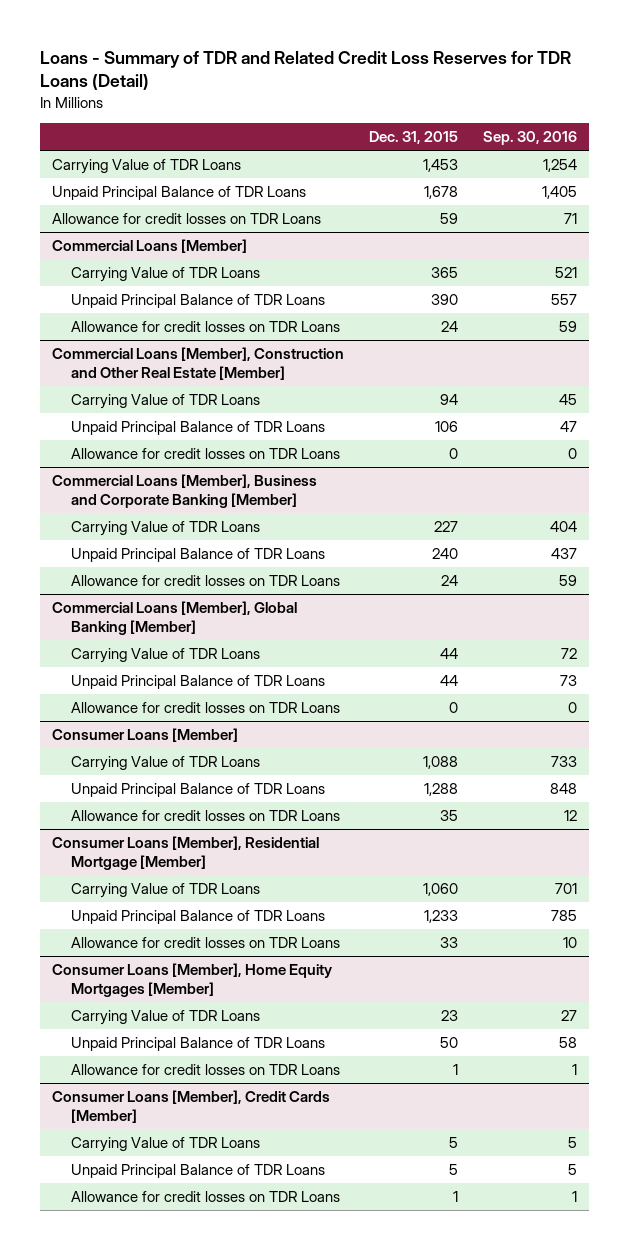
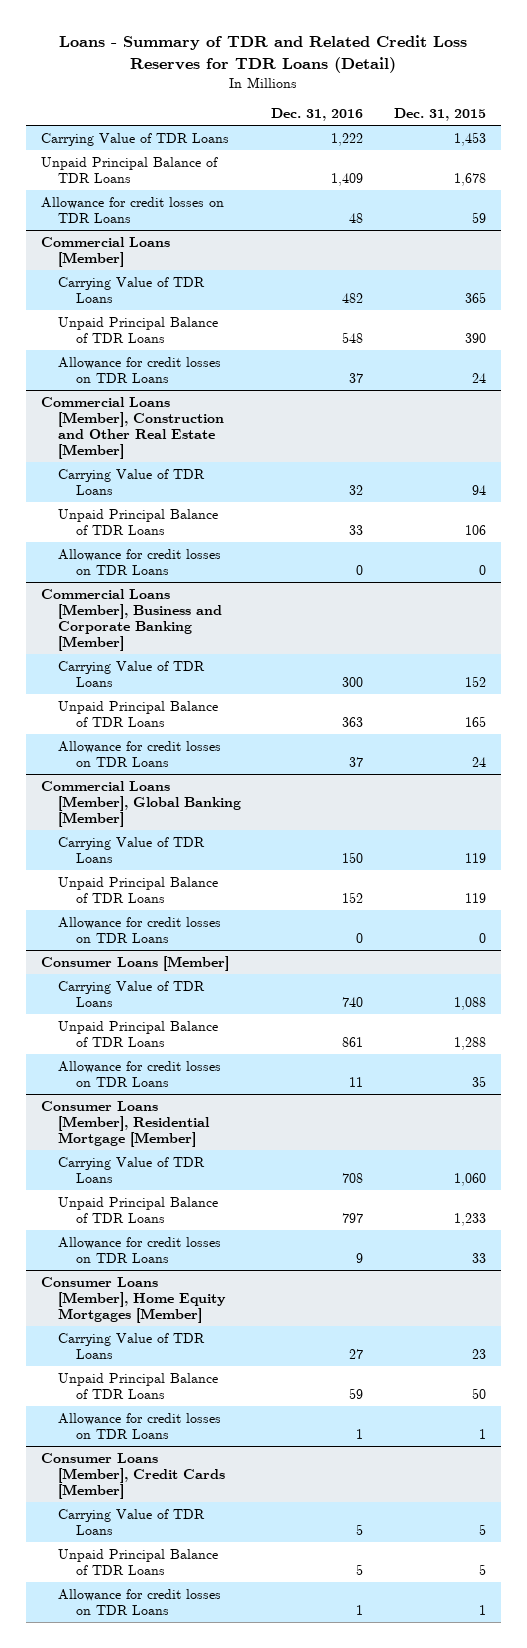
- | Dec. 31, 2015 | Sep. 30, 2016
+ | Dec. 31, 2016 | Dec. 31, 2015
@ Commercial Loans [Member], Business and Corporate Banking [Member]
- Carrying Value of TDR Loans | 227 | 404
- Unpaid Principal Balance of TDR Loans | 240 | 437
+ Carrying Value of TDR Loans | 300 | 152
+ Unpaid Principal Balance of TDR Loans | 363 | 165
@ Commercial Loans [Member], Global Banking [Member]
- Carrying Value of TDR Loans | 44 | 72
- Unpaid Principal Balance of TDR Loans | 44 | 73
+ Carrying Value of TDR Loans | 150 | 119
+ Unpaid Principal Balance of TDR Loans | 152 | 119

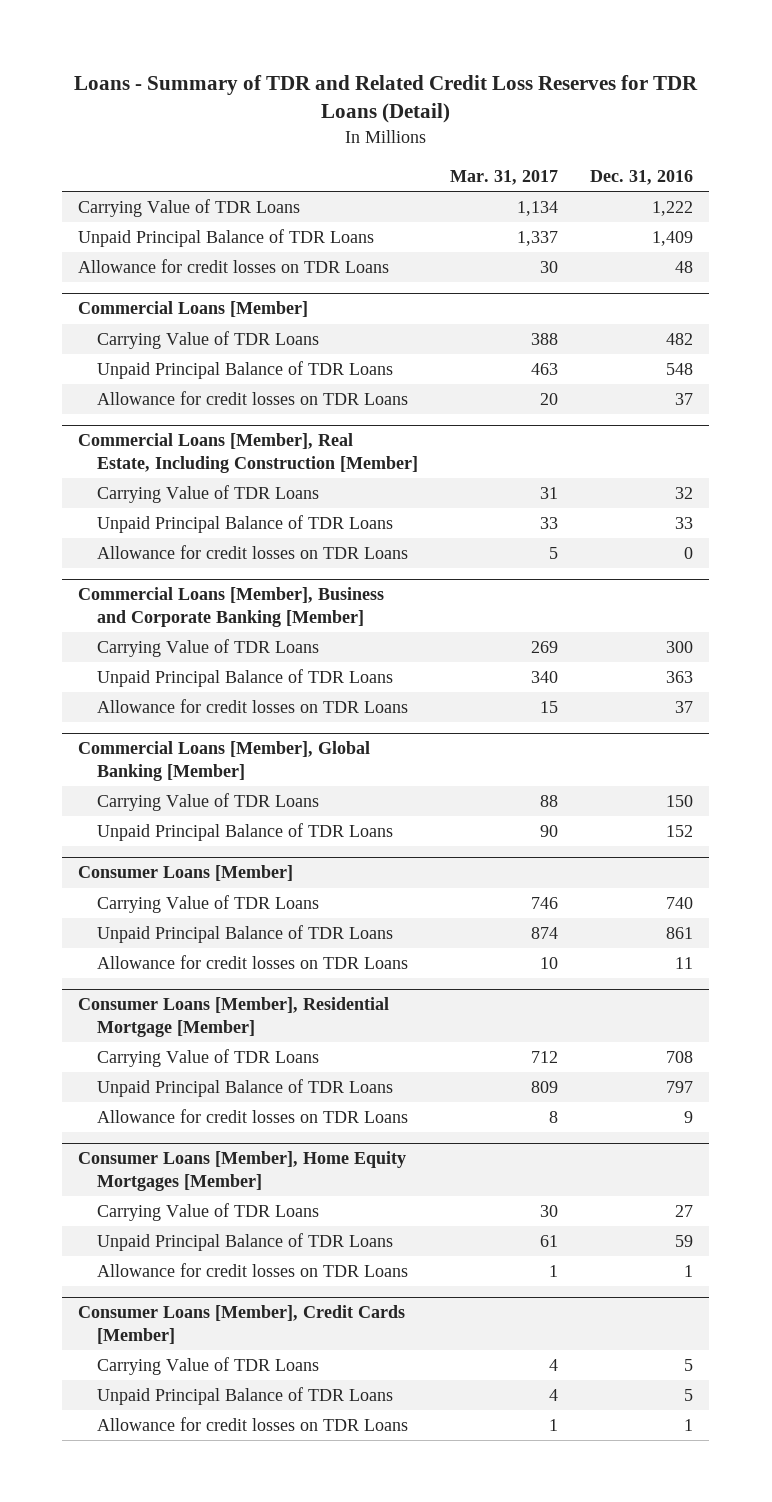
- | Dec. 31, 2016 | Dec. 31, 2015
+ | Mar. 31, 2017 | Dec. 31, 2016
- Commercial Loans [Member], Construction and Other Real Estate [Member]
+ Commercial Loans [Member], Real Estate, Including Construction [Member]
@ Commercial Loans [Member], Global Banking [Member]
- Allowance for credit losses on TDR Loans | 0 | 0

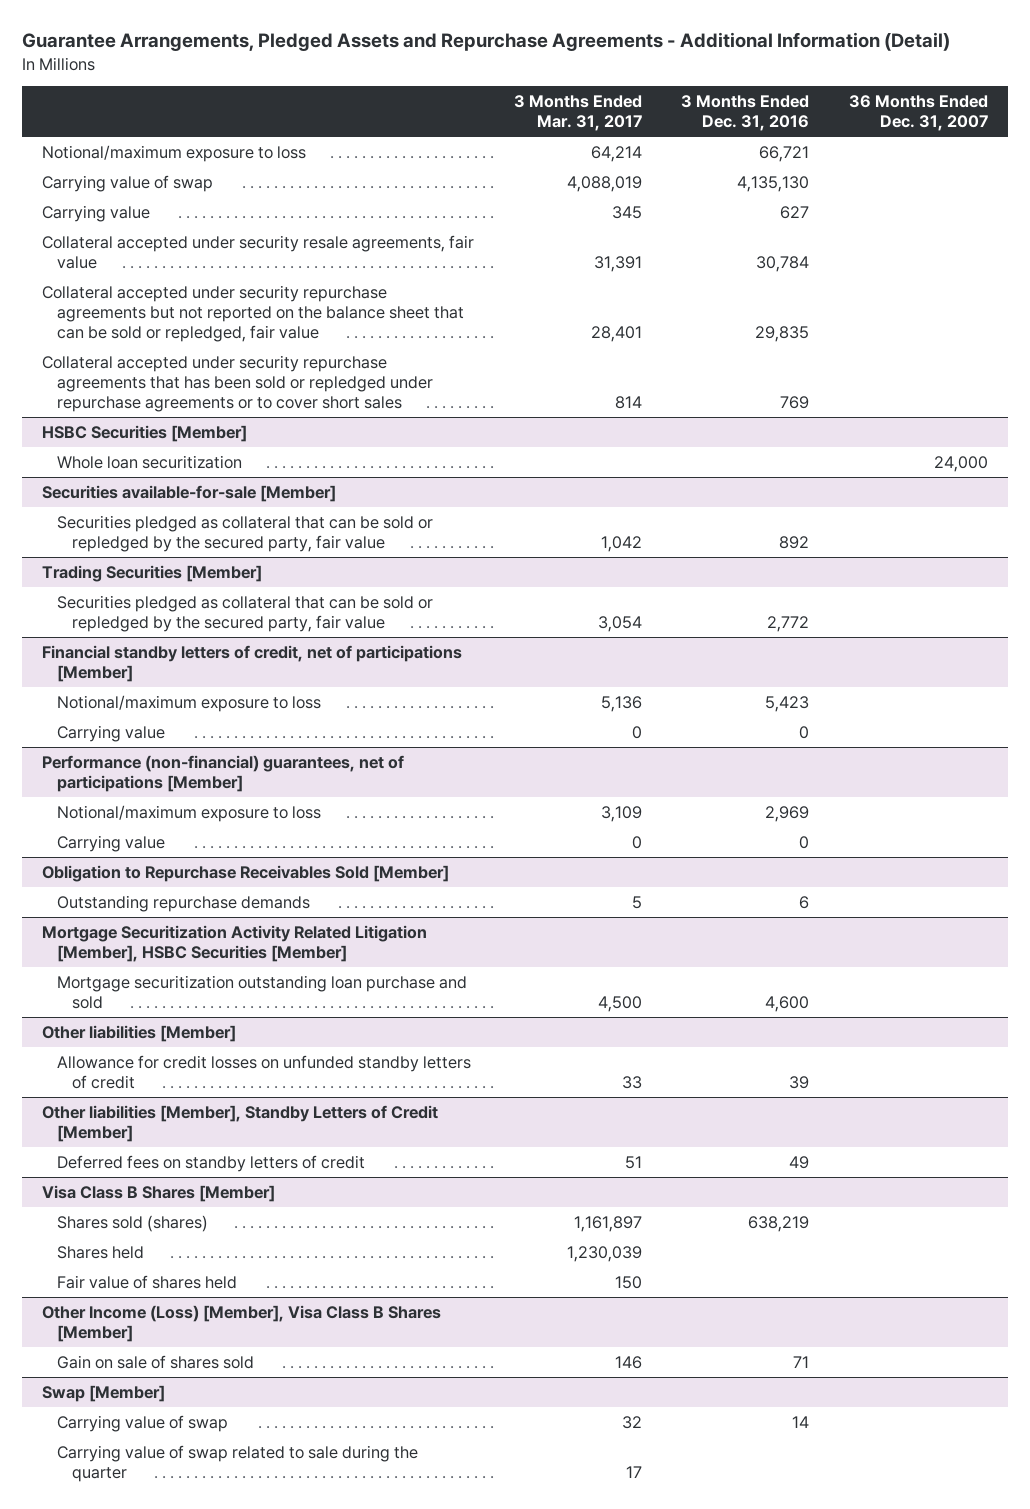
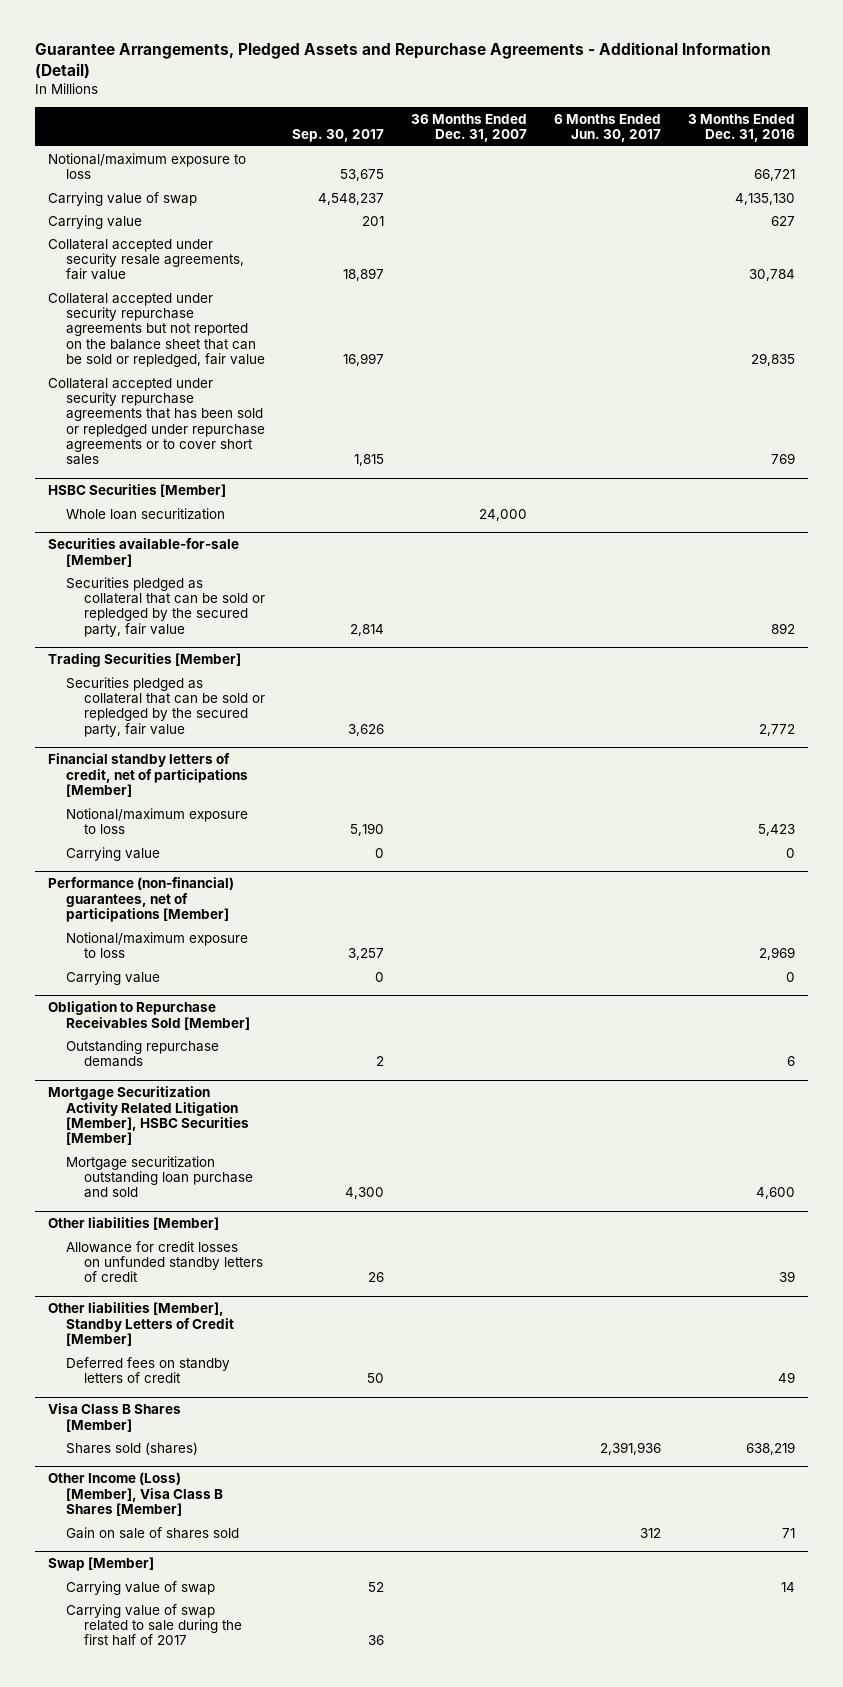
- | 3 Months Ended Mar. 31, 2017 | 3 Months Ended Dec. 31, 2016 | 36 Months Ended Dec. 31, 2007
+ | Sep. 30, 2017 | 36 Months Ended Dec. 31, 2007 | 6 Months Ended Jun. 30, 2017 | 3 Months Ended Dec. 31, 2016
@ Visa Class B Shares [Member]
- Shares held | 1,230,039 | |
- Fair value of shares held | 150 | |
@ Swap [Member]
- Carrying value of swap related to sale during the quarter | 17 | |
+ Carrying value of swap related to sale during the first half of 2017 | 36 | | |

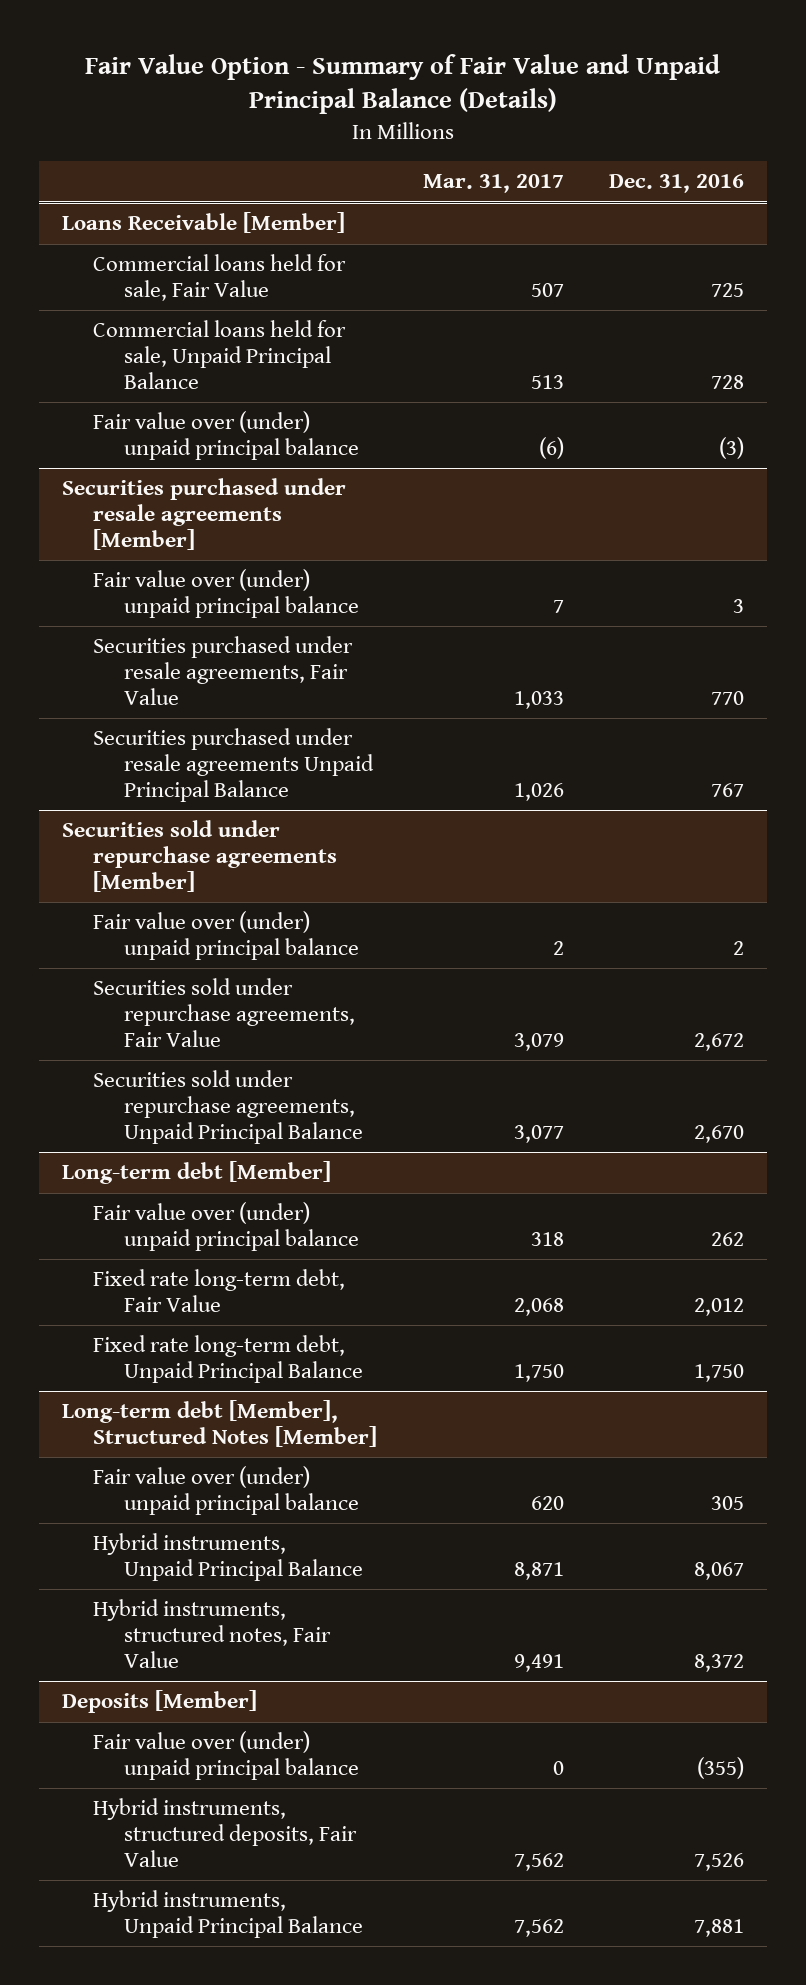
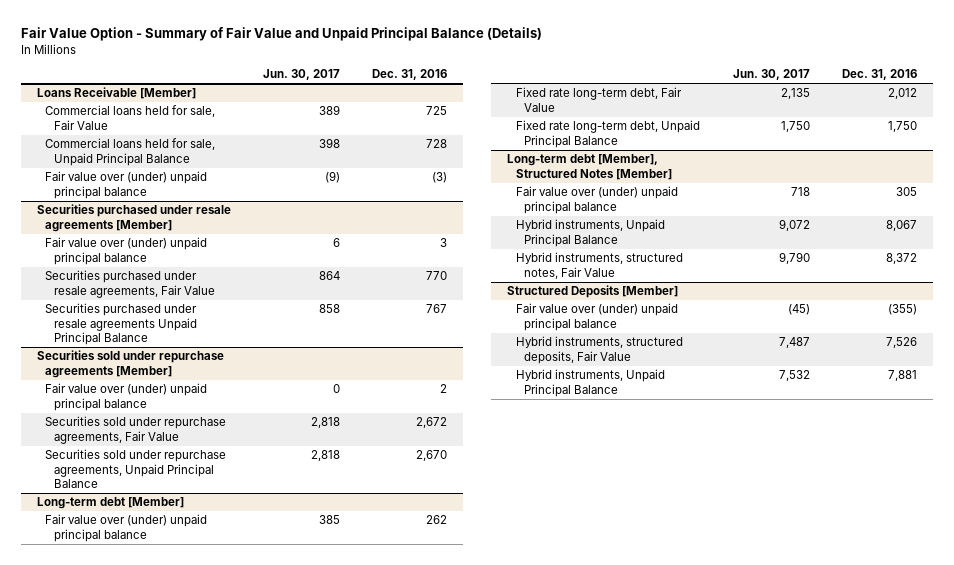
- | Mar. 31, 2017 | Dec. 31, 2016
+ | Jun. 30, 2017 | Dec. 31, 2016
- Deposits [Member]
+ Structured Deposits [Member]

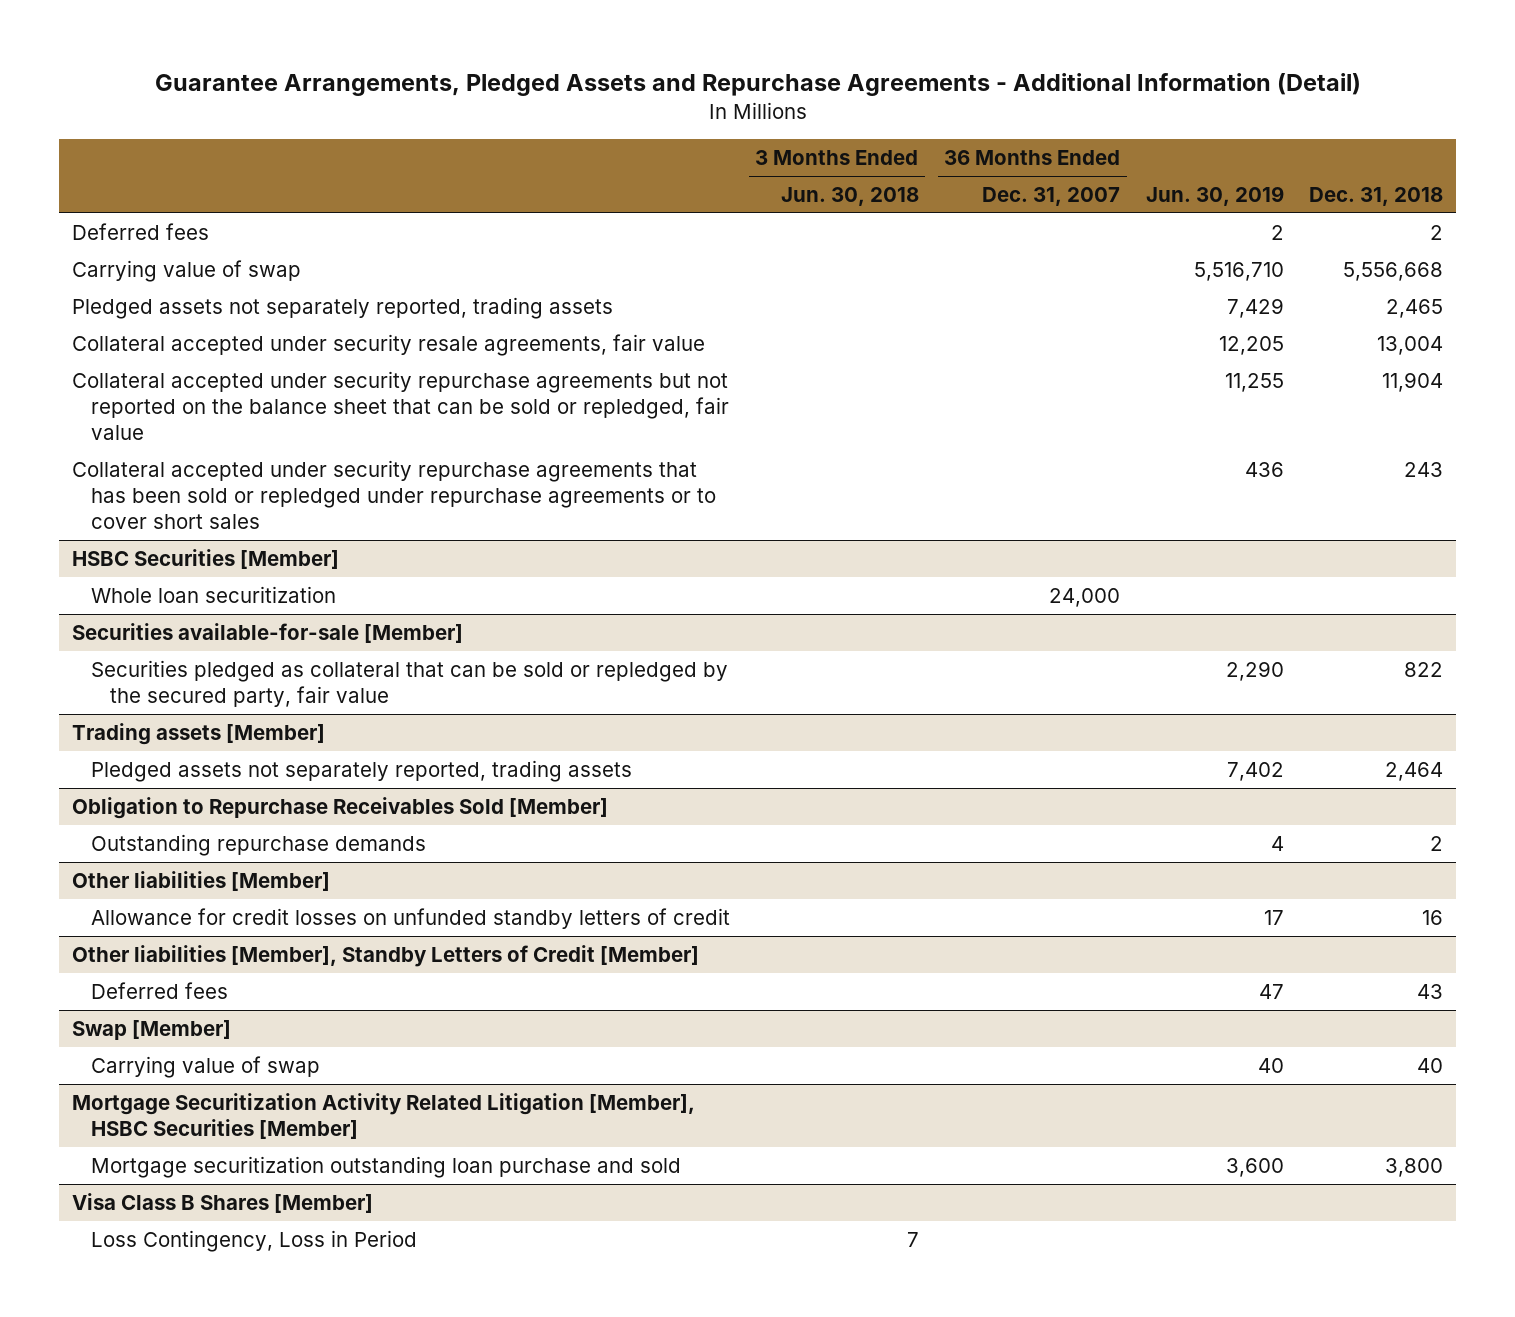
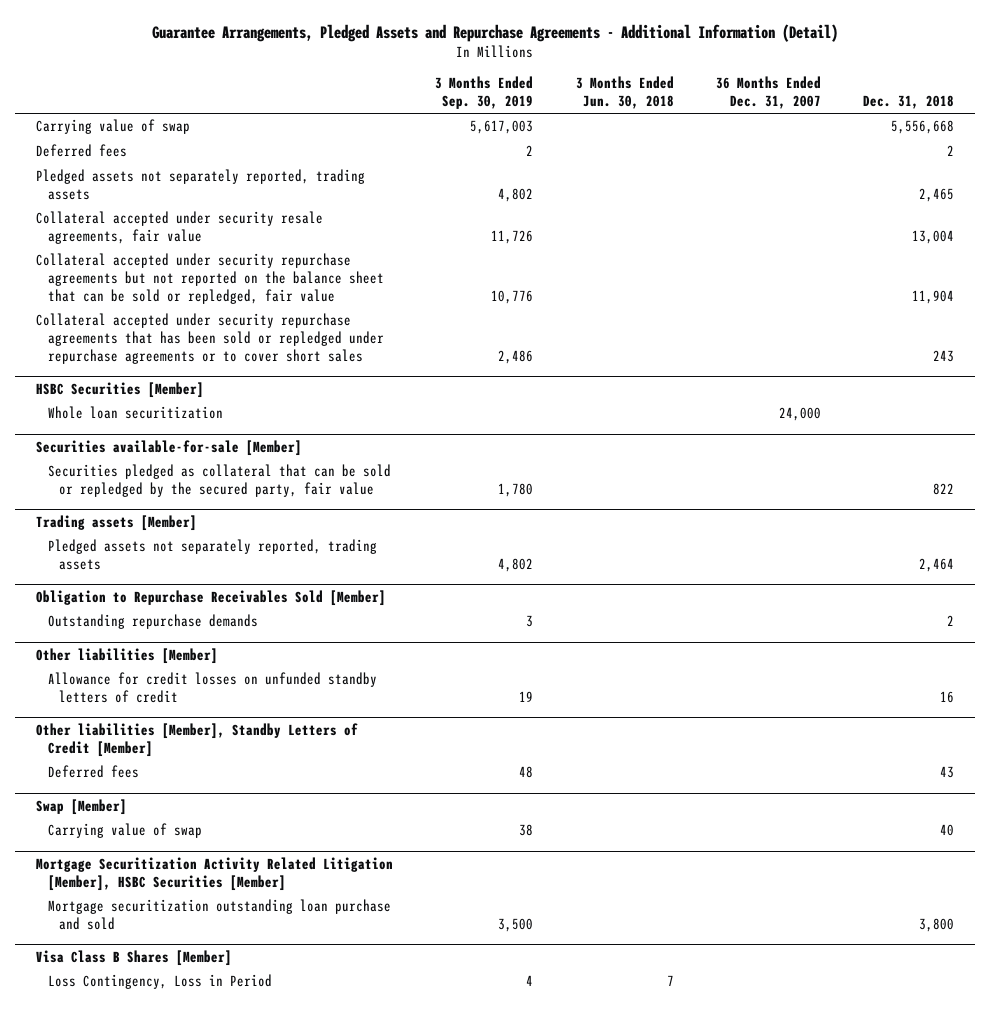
- | 3 Months Ended Jun. 30, 2018 | 36 Months Ended Dec. 31, 2007 | Jun. 30, 2019 | Dec. 31, 2018
+ | 3 Months Ended Sep. 30, 2019 | 3 Months Ended Jun. 30, 2018 | 36 Months Ended Dec. 31, 2007 | Dec. 31, 2018
moved down: Deferred fees | 2 | | | 2

